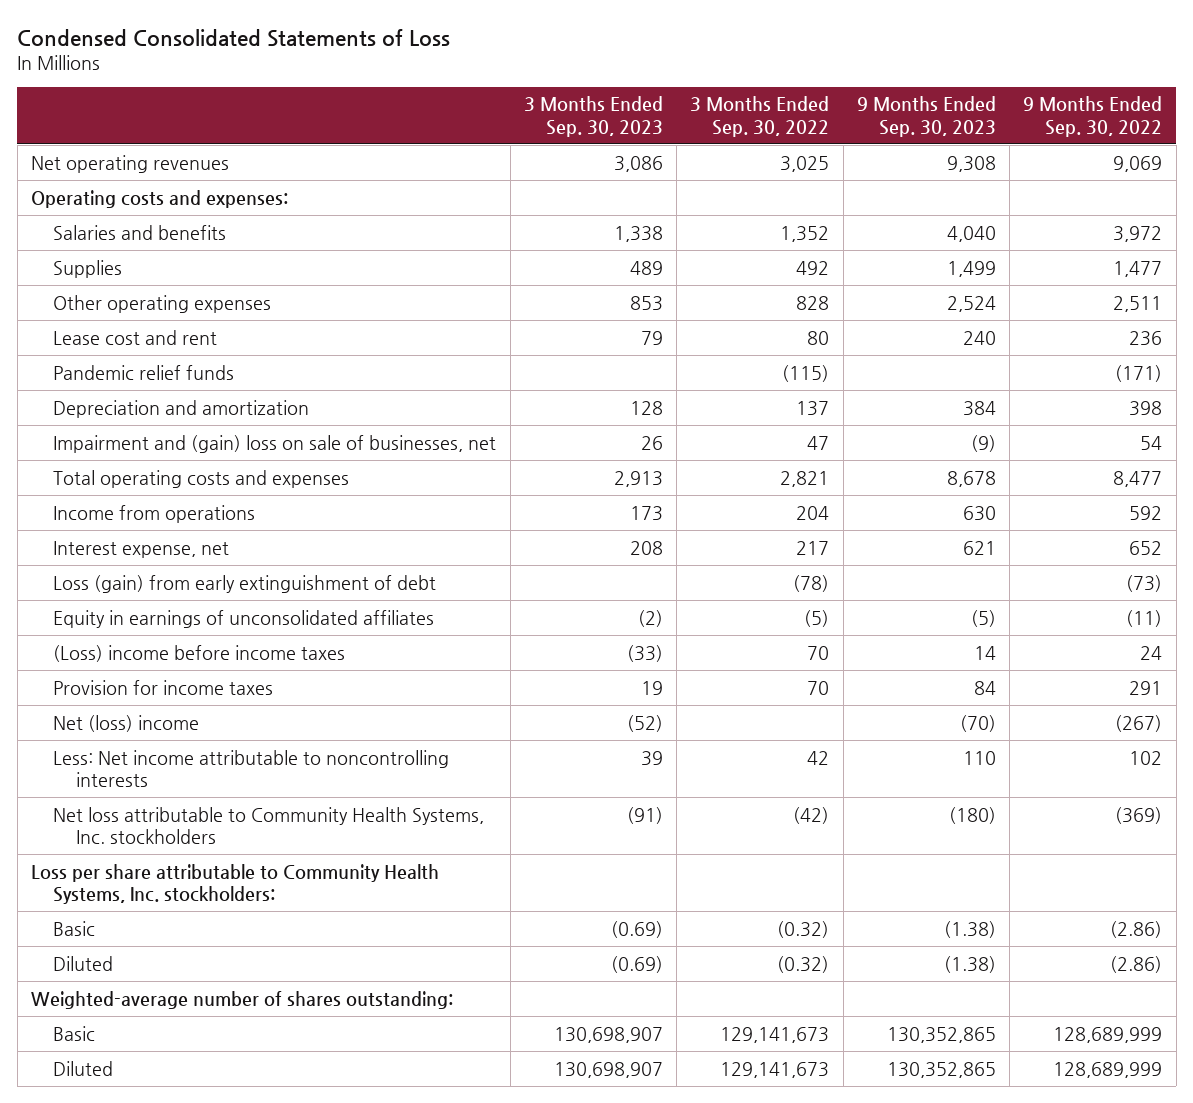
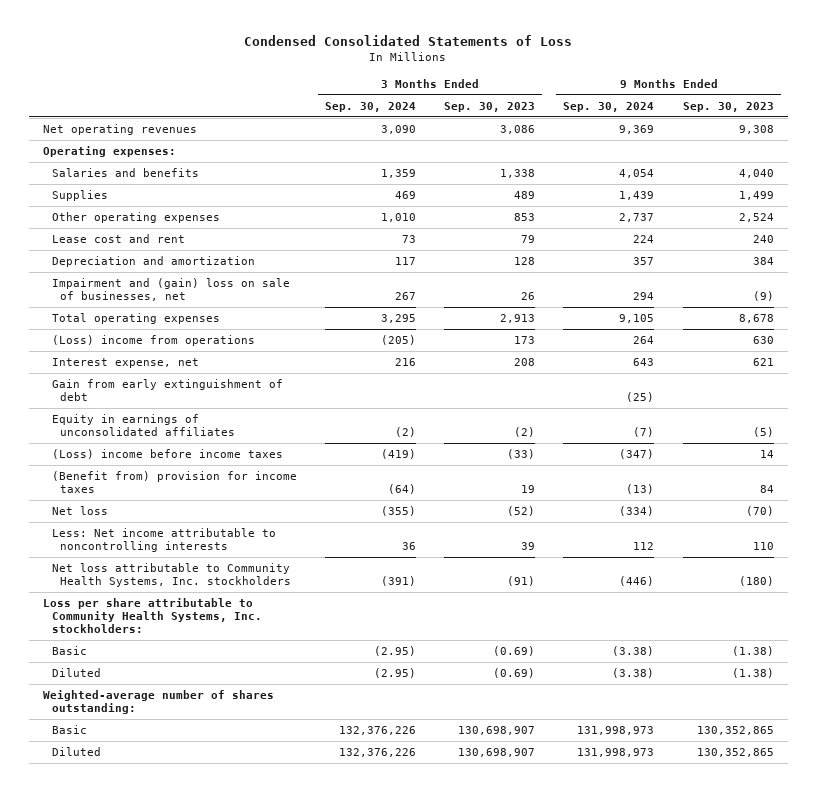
- | 3 Months Ended Sep. 30, 2023 | 3 Months Ended Sep. 30, 2022 | 9 Months Ended Sep. 30, 2023 | 9 Months Ended Sep. 30, 2022
+ | 3 Months Ended Sep. 30, 2024 | 3 Months Ended Sep. 30, 2023 | 9 Months Ended Sep. 30, 2024 | 9 Months Ended Sep. 30, 2023
- Operating costs and expenses:
+ Operating expenses:
- Pandemic relief funds | | (115) | | (171)
- Total operating costs and expenses | 2,913 | 2,821 | 8,678 | 8,477
- Income from operations | 173 | 204 | 630 | 592
+ Total operating expenses | 3,295 | 2,913 | 9,105 | 8,678
+ (Loss) income from operations | (205) | 173 | 264 | 630
- Loss (gain) from early extinguishment of debt | | (78) | | (73)
+ Gain from early extinguishment of debt | | | (25) |
- Provision for income taxes | 19 | 70 | 84 | 291
- Net (loss) income | (52) | | (70) | (267)
+ (Benefit from) provision for income taxes | (64) | 19 | (13) | 84
+ Net loss | (355) | (52) | (334) | (70)

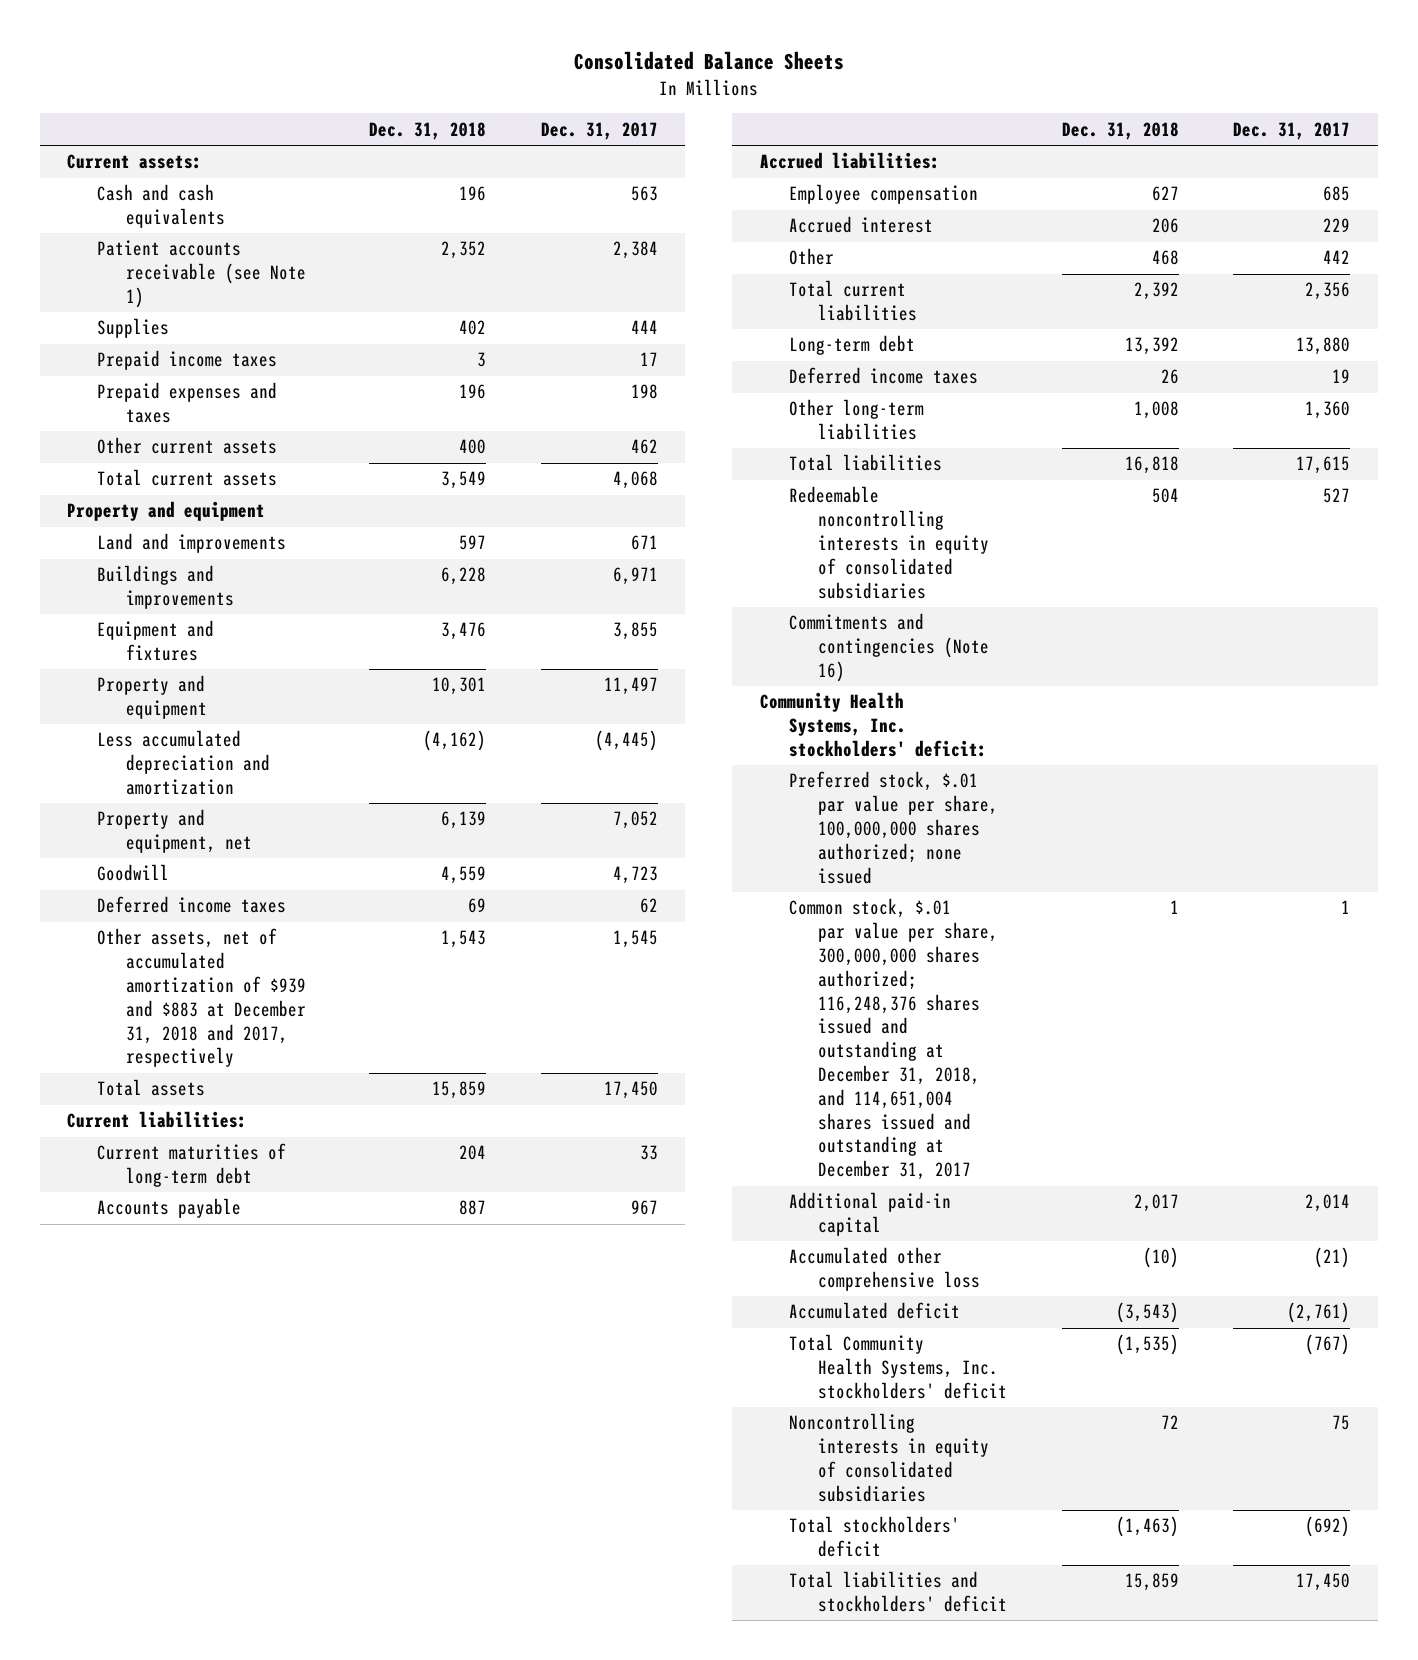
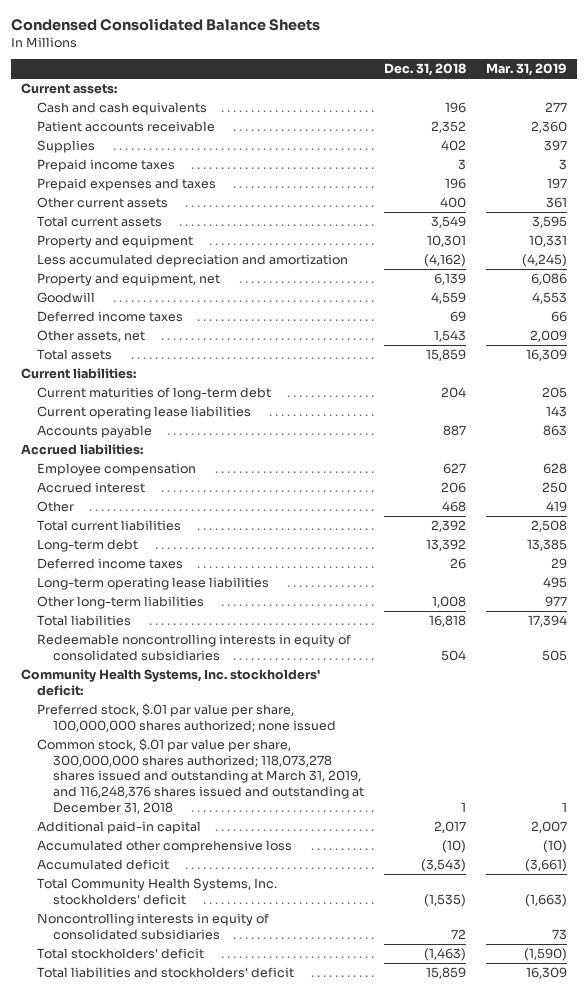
- Consolidated Balance Sheets
+ Condensed Consolidated Balance Sheets
- | Dec. 31, 2018 | Dec. 31, 2017
+ | Dec. 31, 2018 | Mar. 31, 2019
- Patient accounts receivable (see Note 1) | 2,352 | 2,384
+ Patient accounts receivable | 2,352 | 2,360
- Property and equipment
- Land and improvements | 597 | 671
- Buildings and improvements | 6,228 | 6,971
- Equipment and fixtures | 3,476 | 3,855
- Other assets, net of accumulated amortization of $939 and $883 at December 31, 2018 and 2017, respectively | 1,543 | 1,545
+ Other assets, net | 1,543 | 2,009
+ Current operating lease liabilities | | 143
+ Long-term operating lease liabilities | | 495
- Commitments and contingencies (Note 16)
- Common stock, $.01 par value per share, 300,000,000 shares authorized; 116,248,376 shares issued and outstanding at December 31, 2018, and 114,651,004 shares issued and outstanding at December 31, 2017 | 1 | 1
+ Common stock, $.01 par value per share, 300,000,000 shares authorized; 118,073,278 shares issued and outstanding at March 31, 2019, and 116,248,376 shares issued and outstanding at December 31, 2018 | 1 | 1

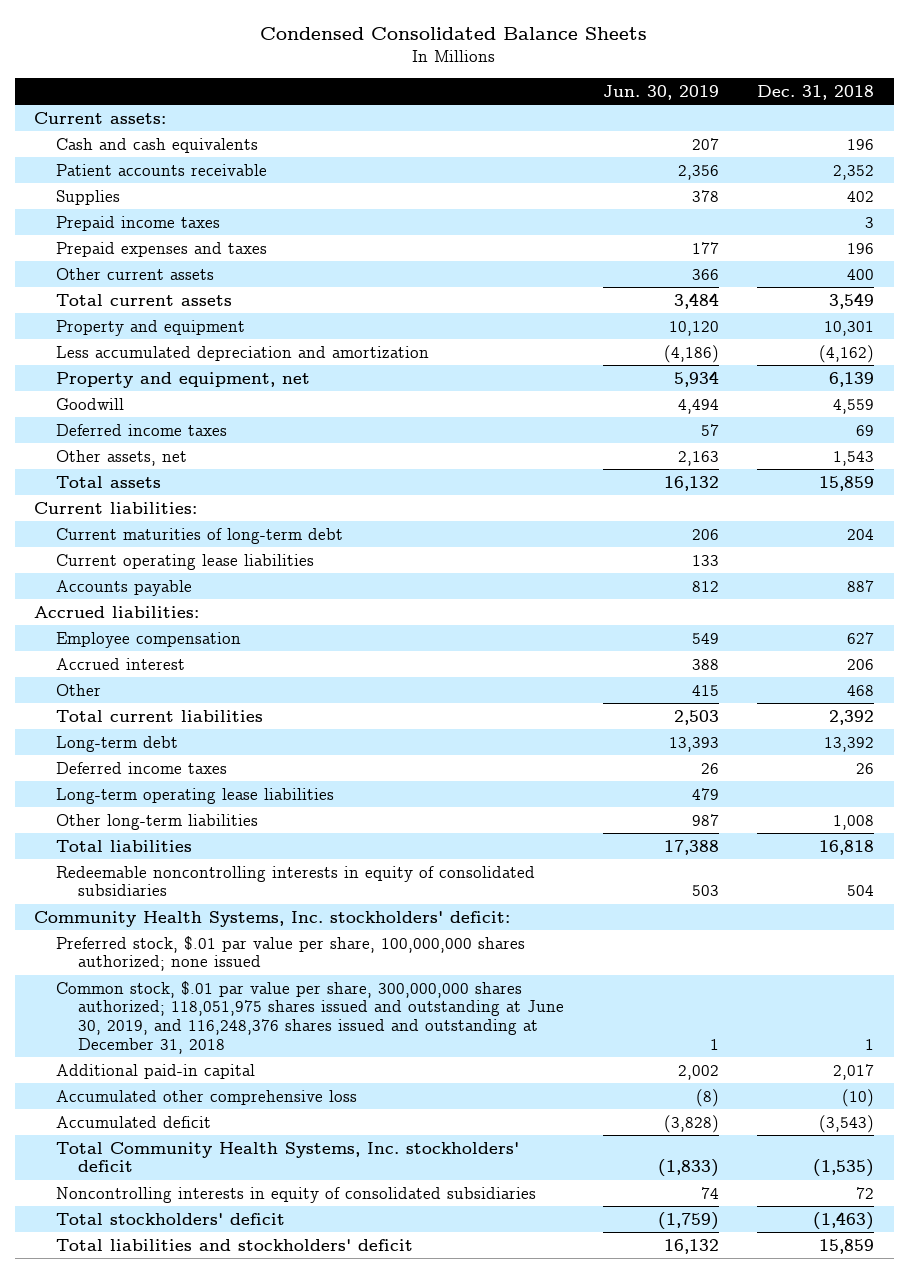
- | Dec. 31, 2018 | Mar. 31, 2019
+ | Jun. 30, 2019 | Dec. 31, 2018
- Common stock, $.01 par value per share, 300,000,000 shares authorized; 118,073,278 shares issued and outstanding at March 31, 2019, and 116,248,376 shares issued and outstanding at December 31, 2018 | 1 | 1
+ Common stock, $.01 par value per share, 300,000,000 shares authorized; 118,051,975 shares issued and outstanding at June 30, 2019, and 116,248,376 shares issued and outstanding at December 31, 2018 | 1 | 1

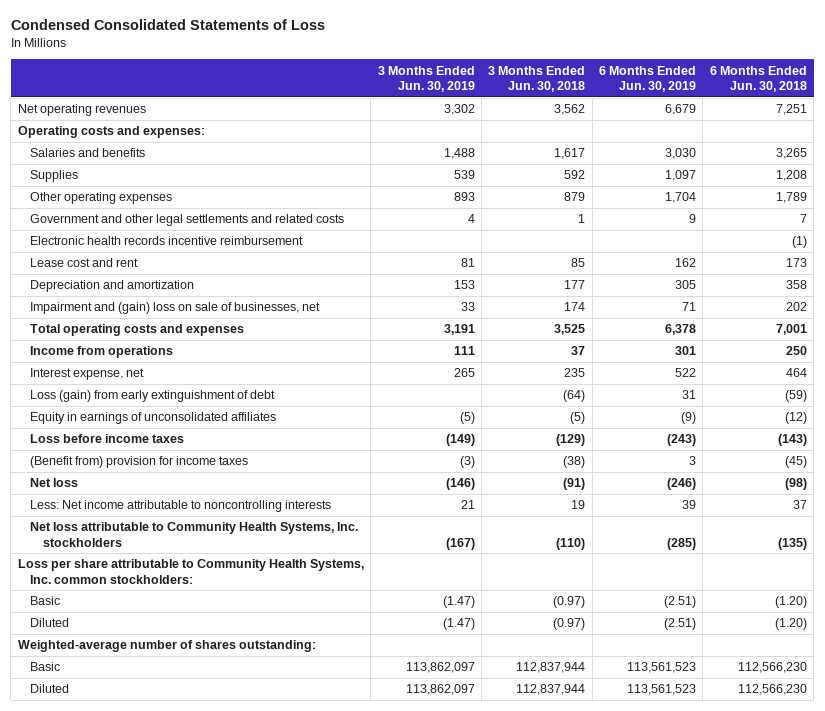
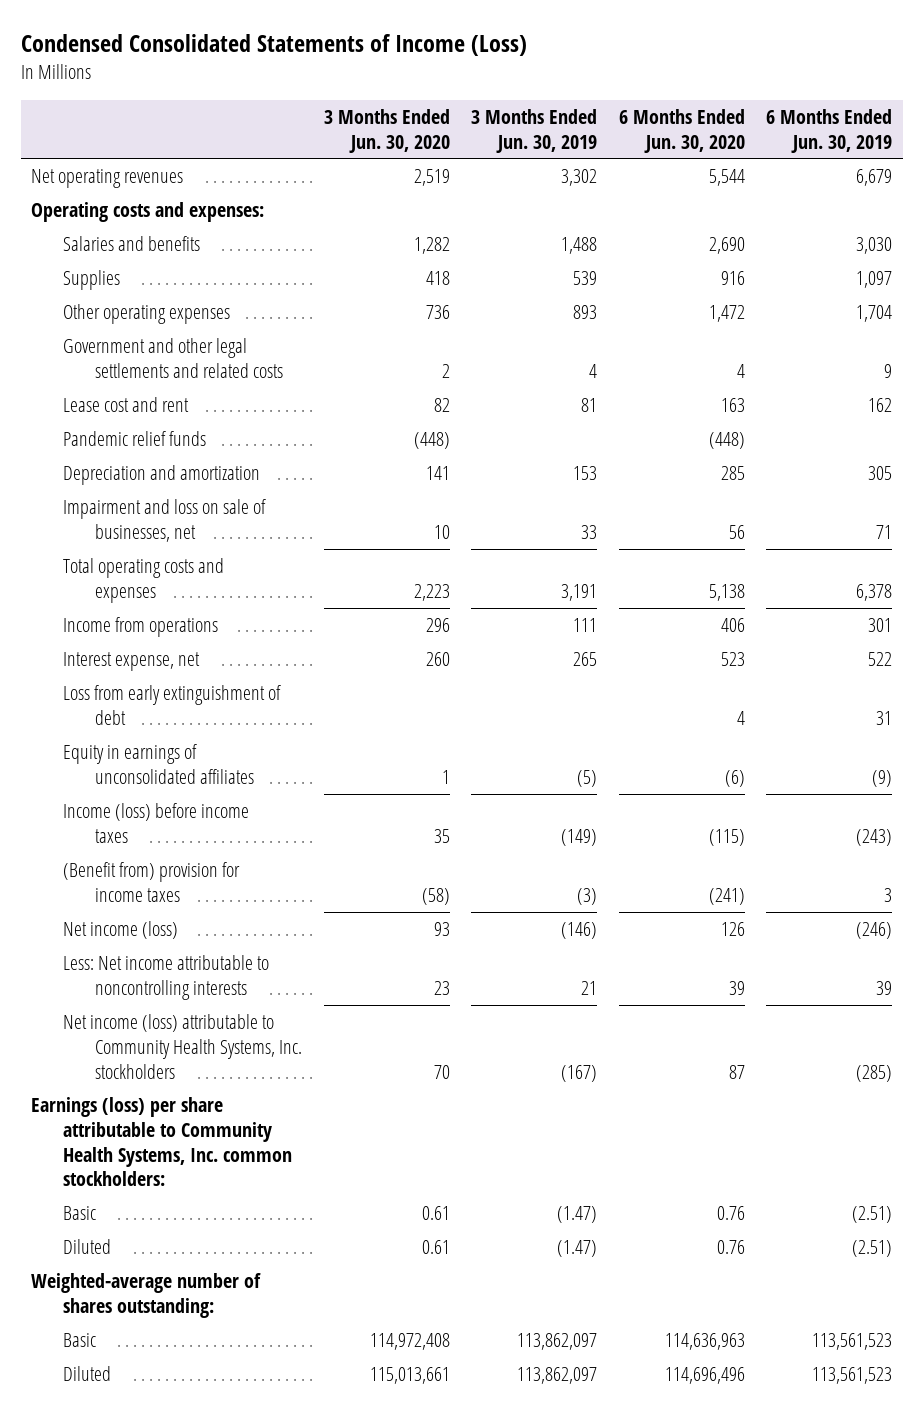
- Condensed Consolidated Statements of Loss
+ Condensed Consolidated Statements of Income (Loss)
- | 3 Months Ended Jun. 30, 2019 | 3 Months Ended Jun. 30, 2018 | 6 Months Ended Jun. 30, 2019 | 6 Months Ended Jun. 30, 2018
+ | 3 Months Ended Jun. 30, 2020 | 3 Months Ended Jun. 30, 2019 | 6 Months Ended Jun. 30, 2020 | 6 Months Ended Jun. 30, 2019
- Electronic health records incentive reimbursement | | | | (1)
+ Pandemic relief funds | (448) | | (448) |
- Impairment and (gain) loss on sale of businesses, net | 33 | 174 | 71 | 202
+ Impairment and loss on sale of businesses, net | 10 | 33 | 56 | 71
- Loss (gain) from early extinguishment of debt | | (64) | 31 | (59)
+ Loss from early extinguishment of debt | | | 4 | 31
- Loss before income taxes | (149) | (129) | (243) | (143)
+ Income (loss) before income taxes | 35 | (149) | (115) | (243)
- Net loss | (146) | (91) | (246) | (98)
+ Net income (loss) | 93 | (146) | 126 | (246)
- Net loss attributable to Community Health Systems, Inc. stockholders | (167) | (110) | (285) | (135)
- Loss per share attributable to Community Health Systems, Inc. common stockholders:
+ Net income (loss) attributable to Community Health Systems, Inc. stockholders | 70 | (167) | 87 | (285)
+ Earnings (loss) per share attributable to Community Health Systems, Inc. common stockholders:

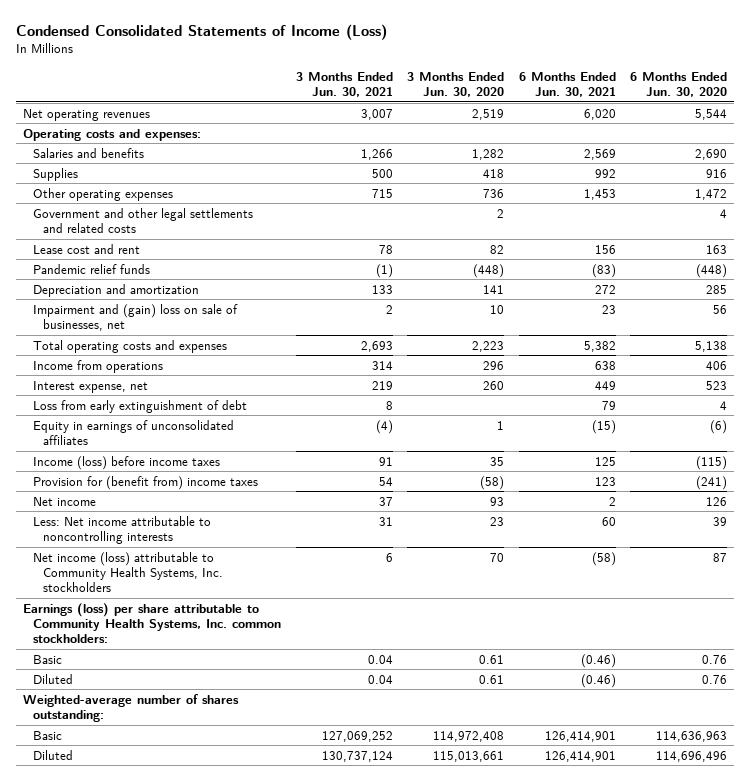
- | 3 Months Ended Jun. 30, 2020 | 3 Months Ended Jun. 30, 2019 | 6 Months Ended Jun. 30, 2020 | 6 Months Ended Jun. 30, 2019
+ | 3 Months Ended Jun. 30, 2021 | 3 Months Ended Jun. 30, 2020 | 6 Months Ended Jun. 30, 2021 | 6 Months Ended Jun. 30, 2020
- Impairment and loss on sale of businesses, net | 10 | 33 | 56 | 71
+ Impairment and (gain) loss on sale of businesses, net | 2 | 10 | 23 | 56
- (Benefit from) provision for income taxes | (58) | (3) | (241) | 3
- Net income (loss) | 93 | (146) | 126 | (246)
+ Provision for (benefit from) income taxes | 54 | (58) | 123 | (241)
+ Net income | 37 | 93 | 2 | 126

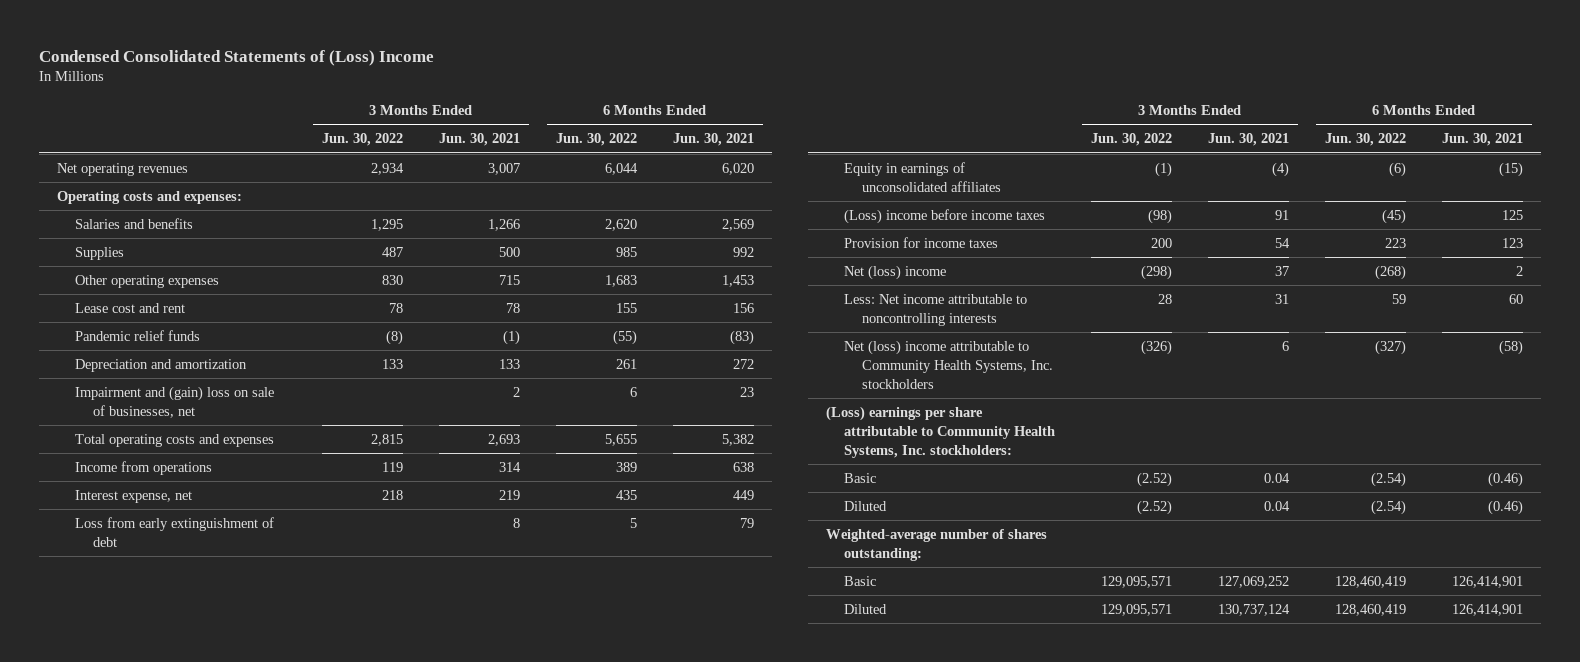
- Condensed Consolidated Statements of Income (Loss)
+ Condensed Consolidated Statements of (Loss) Income
- | 3 Months Ended Jun. 30, 2021 | 3 Months Ended Jun. 30, 2020 | 6 Months Ended Jun. 30, 2021 | 6 Months Ended Jun. 30, 2020
+ | 3 Months Ended Jun. 30, 2022 | 3 Months Ended Jun. 30, 2021 | 6 Months Ended Jun. 30, 2022 | 6 Months Ended Jun. 30, 2021
- Government and other legal settlements and related costs | | 2 | | 4
- Income (loss) before income taxes | 91 | 35 | 125 | (115)
- Provision for (benefit from) income taxes | 54 | (58) | 123 | (241)
- Net income | 37 | 93 | 2 | 126
+ (Loss) income before income taxes | (98) | 91 | (45) | 125
+ Provision for income taxes | 200 | 54 | 223 | 123
+ Net (loss) income | (298) | 37 | (268) | 2
- Net income (loss) attributable to Community Health Systems, Inc. stockholders | 6 | 70 | (58) | 87
- Earnings (loss) per share attributable to Community Health Systems, Inc. common stockholders:
+ Net (loss) income attributable to Community Health Systems, Inc. stockholders | (326) | 6 | (327) | (58)
+ (Loss) earnings per share attributable to Community Health Systems, Inc. stockholders:

